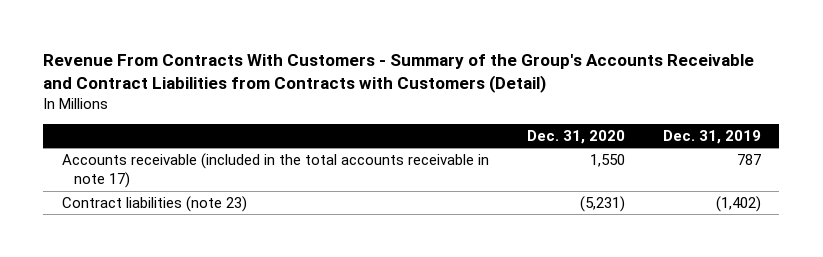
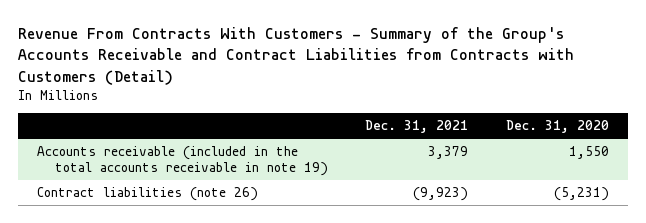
- | Dec. 31, 2020 | Dec. 31, 2019
+ | Dec. 31, 2021 | Dec. 31, 2020
- Accounts receivable (included in the total accounts receivable in note 17) | 1,550 | 787
- Contract liabilities (note 23) | (5,231) | (1,402)
+ Accounts receivable (included in the total accounts receivable in note 19) | 3,379 | 1,550
+ Contract liabilities (note 26) | (9,923) | (5,231)

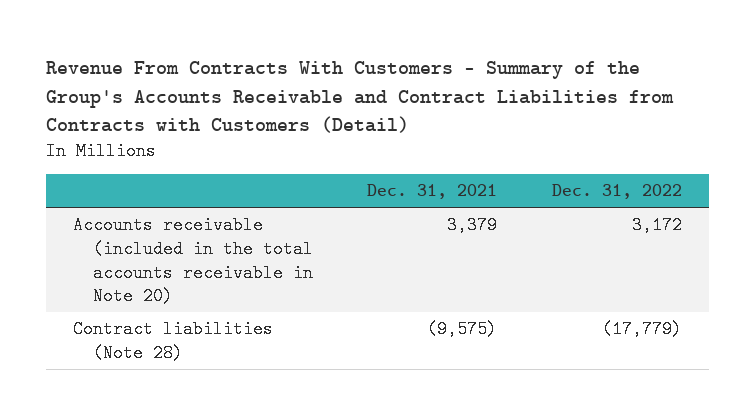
- | Dec. 31, 2021 | Dec. 31, 2020
+ | Dec. 31, 2021 | Dec. 31, 2022
- Accounts receivable (included in the total accounts receivable in note 19) | 3,379 | 1,550
- Contract liabilities (note 26) | (9,923) | (5,231)
+ Accounts receivable (included in the total accounts receivable in Note 20) | 3,379 | 3,172
+ Contract liabilities (Note 28) | (9,575) | (17,779)

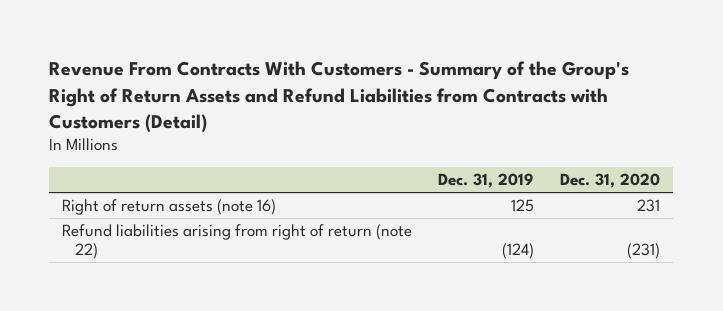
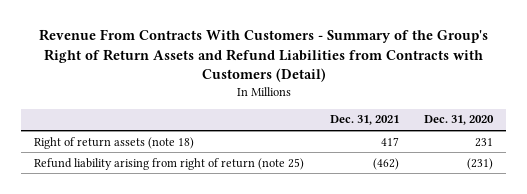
- | Dec. 31, 2019 | Dec. 31, 2020
+ | Dec. 31, 2021 | Dec. 31, 2020
- Right of return assets (note 16) | 125 | 231
- Refund liabilities arising from right of return (note 22) | (124) | (231)
+ Right of return assets (note 18) | 417 | 231
+ Refund liability arising from right of return (note 25) | (462) | (231)

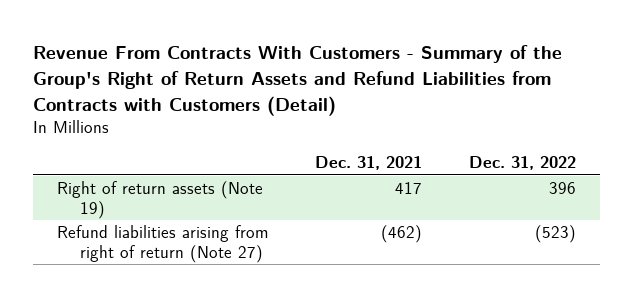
- | Dec. 31, 2021 | Dec. 31, 2020
+ | Dec. 31, 2021 | Dec. 31, 2022
- Right of return assets (note 18) | 417 | 231
- Refund liability arising from right of return (note 25) | (462) | (231)
+ Right of return assets (Note 19) | 417 | 396
+ Refund liabilities arising from right of return (Note 27) | (462) | (523)

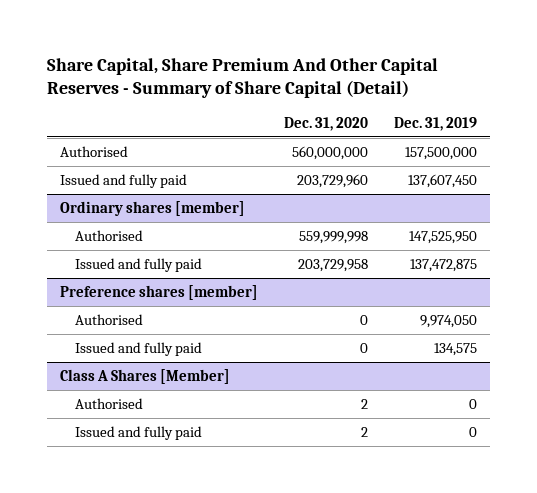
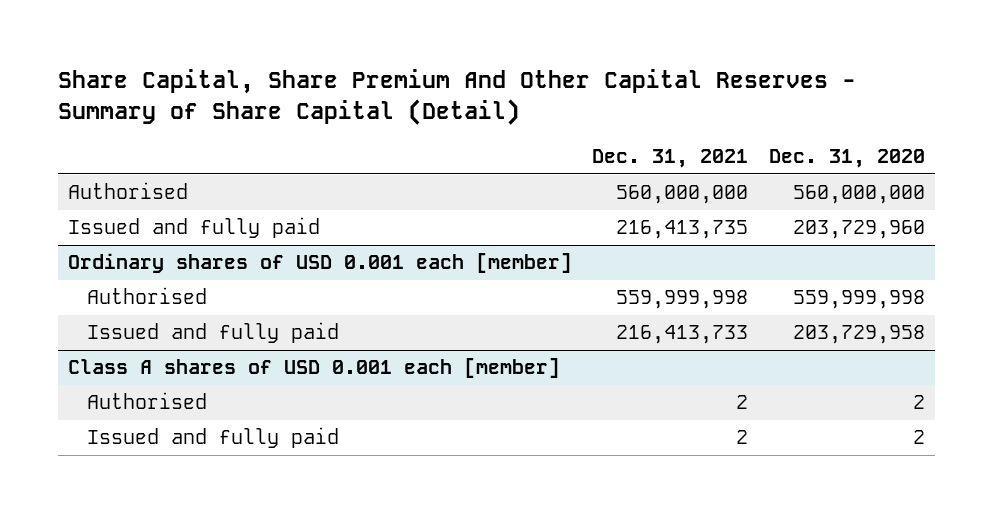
- | Dec. 31, 2020 | Dec. 31, 2019
+ | Dec. 31, 2021 | Dec. 31, 2020
- Ordinary shares [member]
+ Ordinary shares of USD 0.001 each [member]
- Preference shares [member]
- Authorised | 0 | 9,974,050
- Issued and fully paid | 0 | 134,575
- Class A Shares [Member]
+ Class A shares of USD 0.001 each [member]

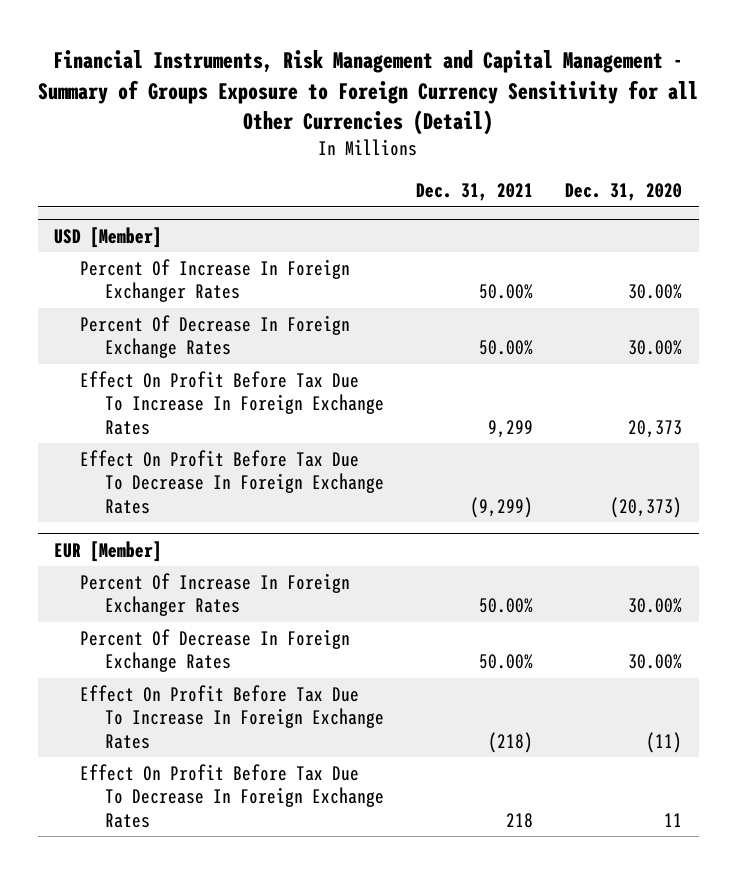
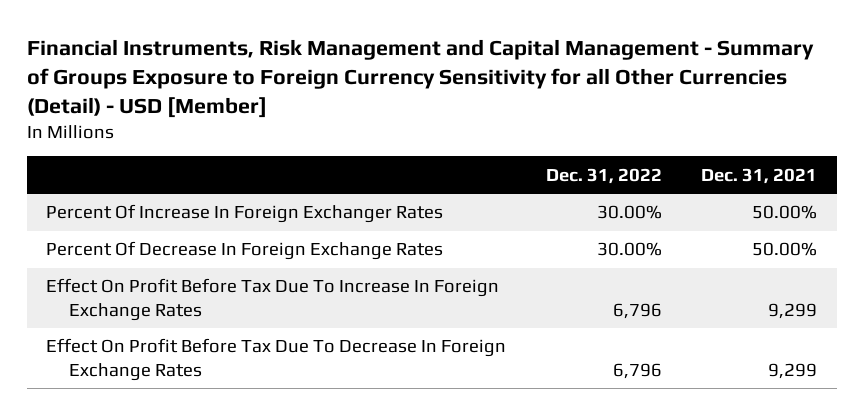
- Financial Instruments, Risk Management and Capital Management - Summary of Groups Exposure to Foreign Currency Sensitivity for all Other Currencies (Detail)
+ Financial Instruments, Risk Management and Capital Management - Summary of Groups Exposure to Foreign Currency Sensitivity for all Other Currencies (Detail) - USD [Member]
- | Dec. 31, 2021 | Dec. 31, 2020
+ | Dec. 31, 2022 | Dec. 31, 2021
- USD [Member]
- Effect On Profit Before Tax Due To Decrease In Foreign Exchange Rates | (9,299) | (20,373)
- EUR [Member]
- Percent Of Increase In Foreign Exchanger Rates | 50.00% | 30.00%
- Percent Of Decrease In Foreign Exchange Rates | 50.00% | 30.00%
- Effect On Profit Before Tax Due To Increase In Foreign Exchange Rates | (218) | (11)
- Effect On Profit Before Tax Due To Decrease In Foreign Exchange Rates | 218 | 11
+ Effect On Profit Before Tax Due To Decrease In Foreign Exchange Rates | 6,796 | 9,299

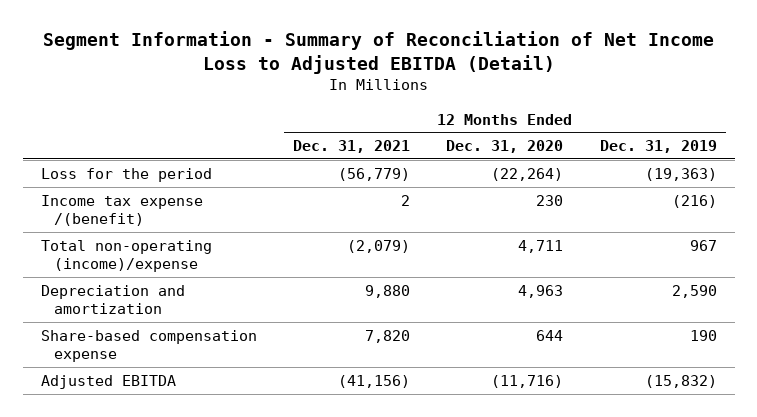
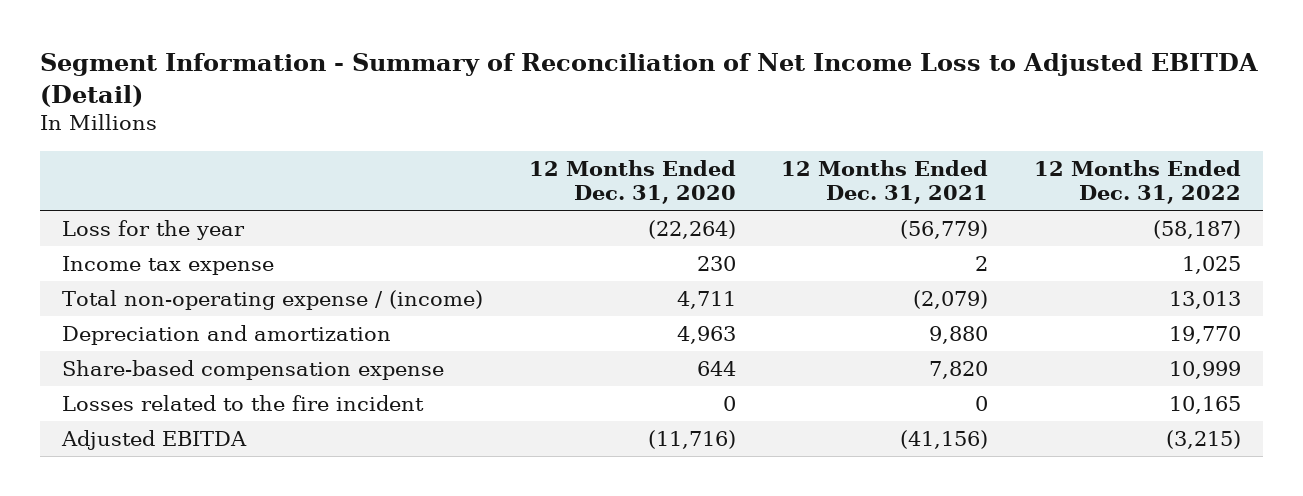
- | 12 Months Ended Dec. 31, 2021 | 12 Months Ended Dec. 31, 2020 | 12 Months Ended Dec. 31, 2019
+ | 12 Months Ended Dec. 31, 2020 | 12 Months Ended Dec. 31, 2021 | 12 Months Ended Dec. 31, 2022
- Loss for the period | (56,779) | (22,264) | (19,363)
- Income tax expense /(benefit) | 2 | 230 | (216)
- Total non-operating (income)/expense | (2,079) | 4,711 | 967
+ Loss for the year | (22,264) | (56,779) | (58,187)
+ Income tax expense | 230 | 2 | 1,025
+ Total non-operating expense / (income) | 4,711 | (2,079) | 13,013
+ Losses related to the fire incident | 0 | 0 | 10,165

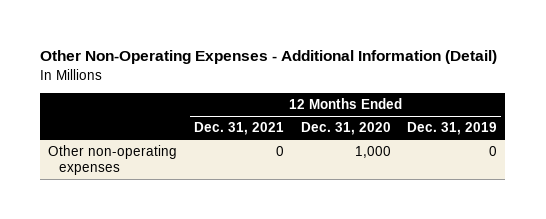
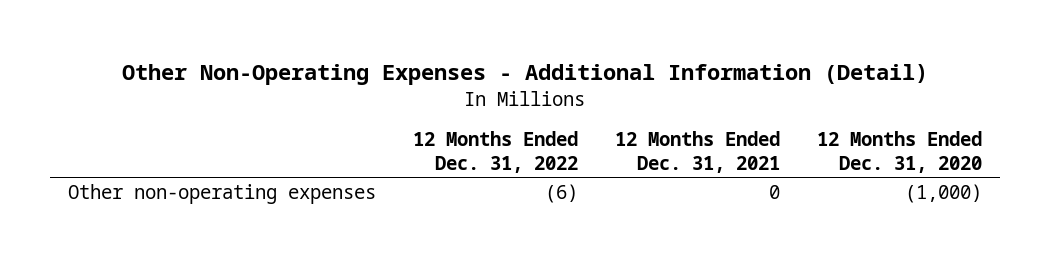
- | 12 Months Ended Dec. 31, 2021 | 12 Months Ended Dec. 31, 2020 | 12 Months Ended Dec. 31, 2019
+ | 12 Months Ended Dec. 31, 2022 | 12 Months Ended Dec. 31, 2021 | 12 Months Ended Dec. 31, 2020
- Other non-operating expenses | 0 | 1,000 | 0
+ Other non-operating expenses | (6) | 0 | (1,000)

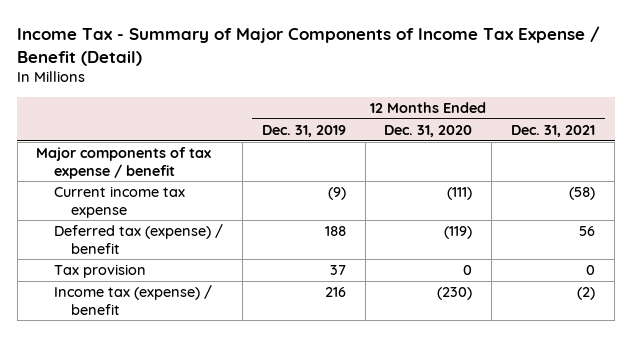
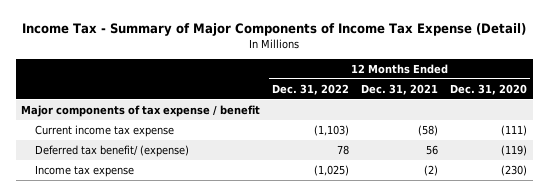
- Income Tax - Summary of Major Components of Income Tax Expense / Benefit (Detail)
+ Income Tax - Summary of Major Components of Income Tax Expense (Detail)
- | 12 Months Ended Dec. 31, 2019 | 12 Months Ended Dec. 31, 2020 | 12 Months Ended Dec. 31, 2021
+ | 12 Months Ended Dec. 31, 2022 | 12 Months Ended Dec. 31, 2021 | 12 Months Ended Dec. 31, 2020
- Deferred tax (expense) / benefit | 188 | (119) | 56
- Tax provision | 37 | 0 | 0
- Income tax (expense) / benefit | 216 | (230) | (2)
+ Deferred tax benefit/ (expense) | 78 | 56 | (119)
+ Income tax expense | (1,025) | (2) | (230)

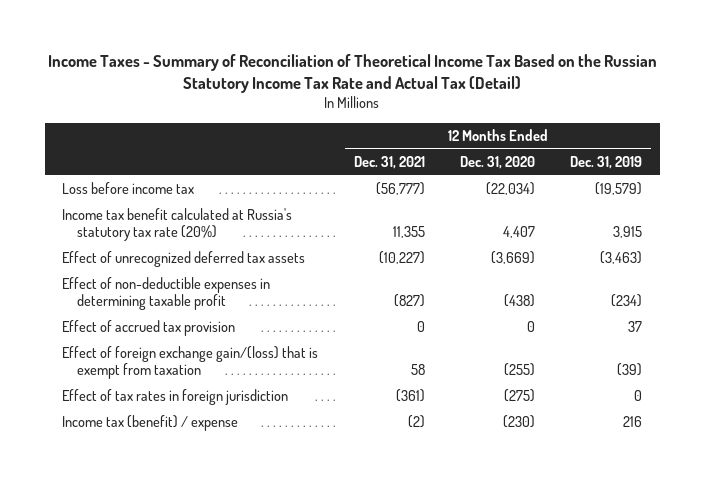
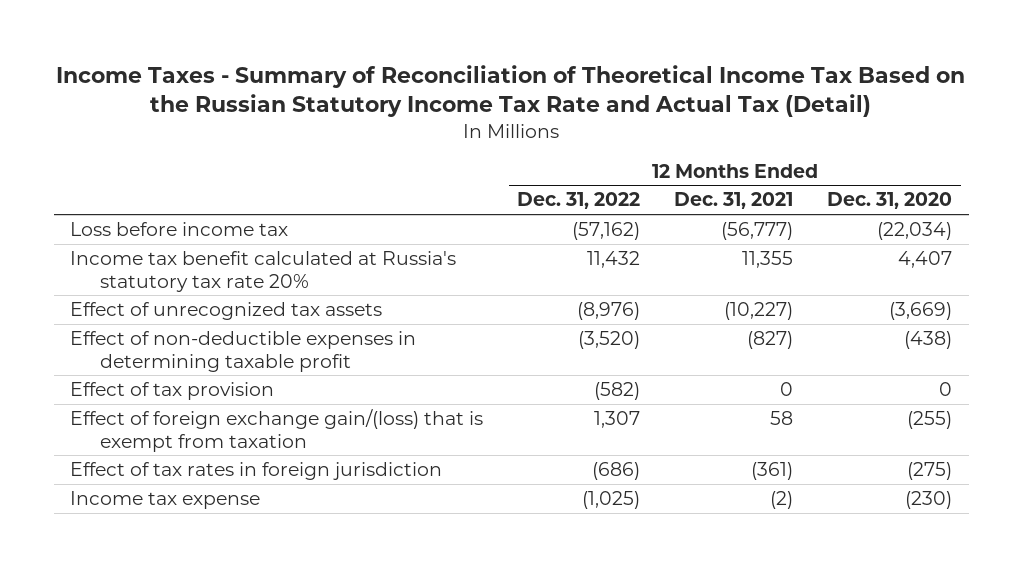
- | 12 Months Ended Dec. 31, 2021 | 12 Months Ended Dec. 31, 2020 | 12 Months Ended Dec. 31, 2019
+ | 12 Months Ended Dec. 31, 2022 | 12 Months Ended Dec. 31, 2021 | 12 Months Ended Dec. 31, 2020
- Income tax benefit calculated at Russia's statutory tax rate (20%) | 11,355 | 4,407 | 3,915
- Effect of unrecognized deferred tax assets | (10,227) | (3,669) | (3,463)
+ Income tax benefit calculated at Russia's statutory tax rate 20% | 11,432 | 11,355 | 4,407
+ Effect of unrecognized tax assets | (8,976) | (10,227) | (3,669)
- Effect of accrued tax provision | 0 | 0 | 37
+ Effect of tax provision | (582) | 0 | 0
- Income tax (benefit) / expense | (2) | (230) | 216
+ Income tax expense | (1,025) | (2) | (230)

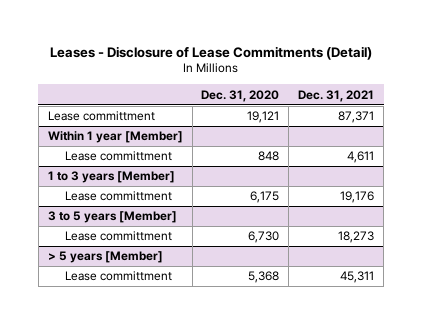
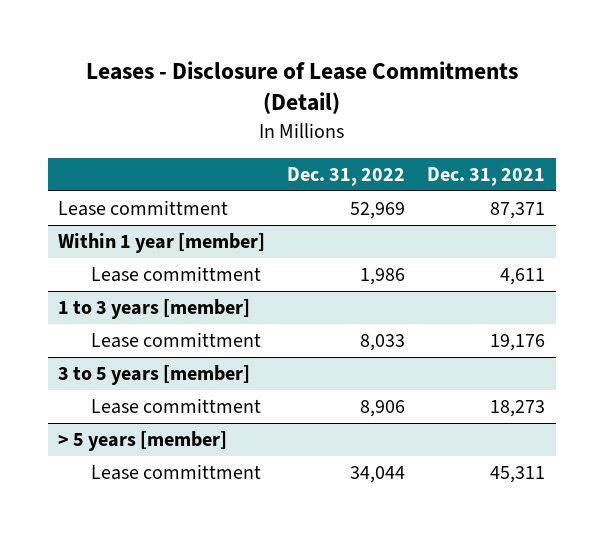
- | Dec. 31, 2020 | Dec. 31, 2021
+ | Dec. 31, 2022 | Dec. 31, 2021
- Within 1 year [Member]
+ Within 1 year [member]
- 1 to 3 years [Member]
+ 1 to 3 years [member]
- 3 to 5 years [Member]
+ 3 to 5 years [member]
- > 5 years [Member]
+ > 5 years [member]

